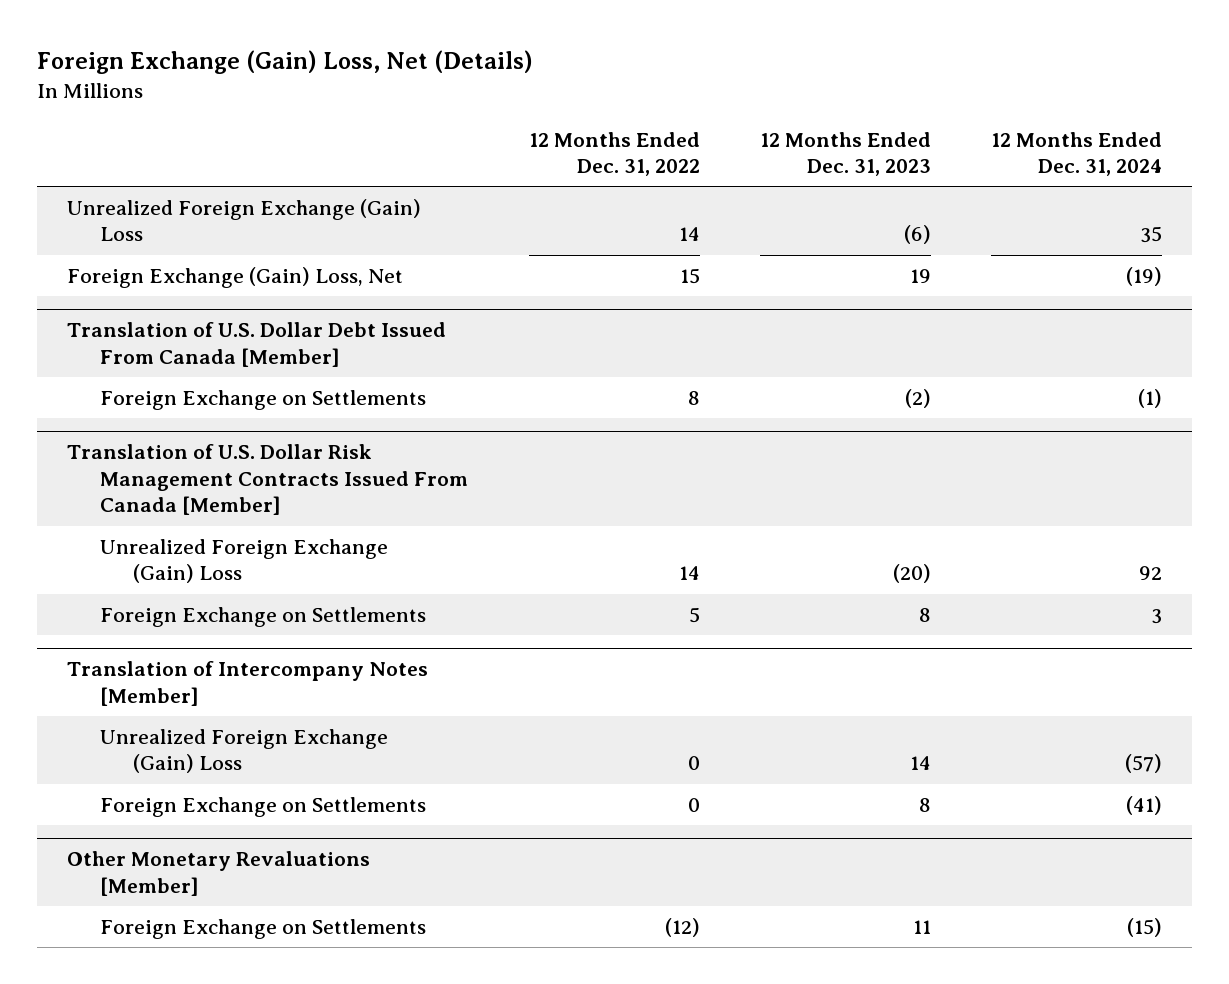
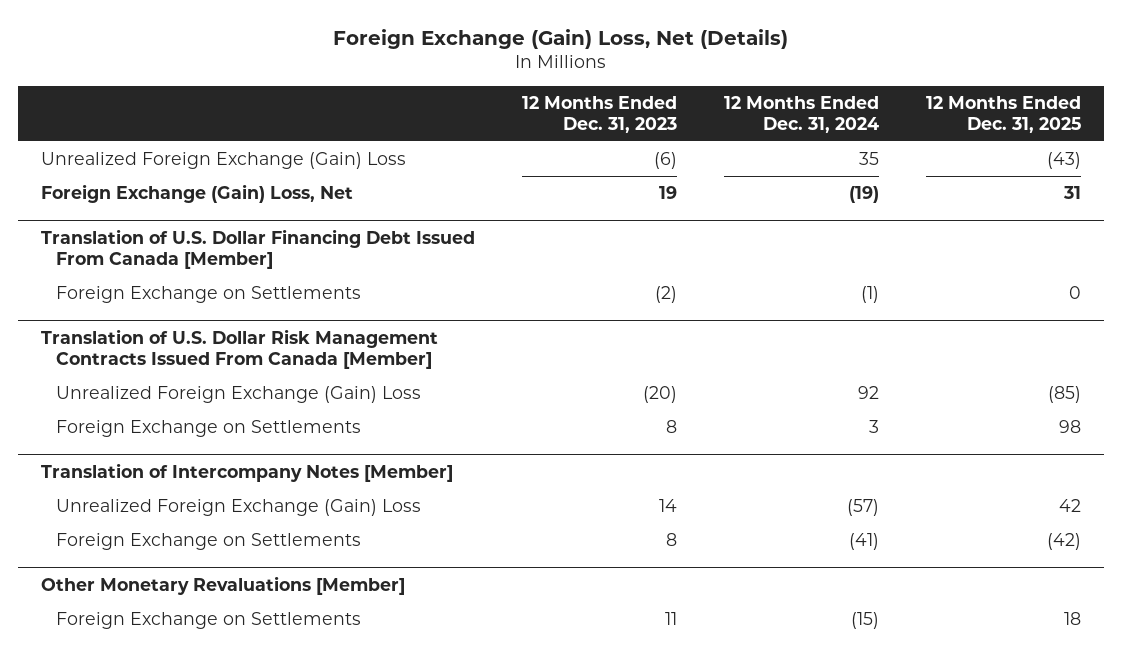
- | 12 Months Ended Dec. 31, 2022 | 12 Months Ended Dec. 31, 2023 | 12 Months Ended Dec. 31, 2024
+ | 12 Months Ended Dec. 31, 2023 | 12 Months Ended Dec. 31, 2024 | 12 Months Ended Dec. 31, 2025
- Translation of U.S. Dollar Debt Issued From Canada [Member]
+ Translation of U.S. Dollar Financing Debt Issued From Canada [Member]

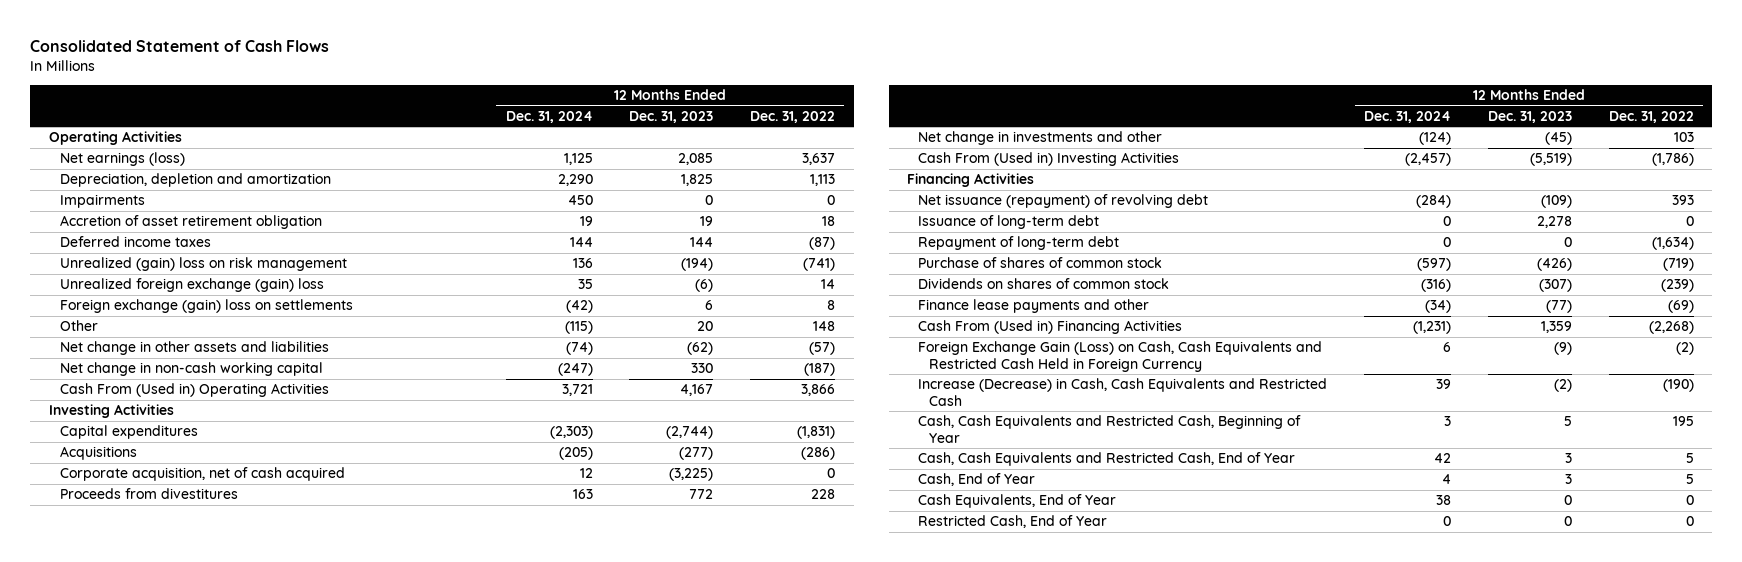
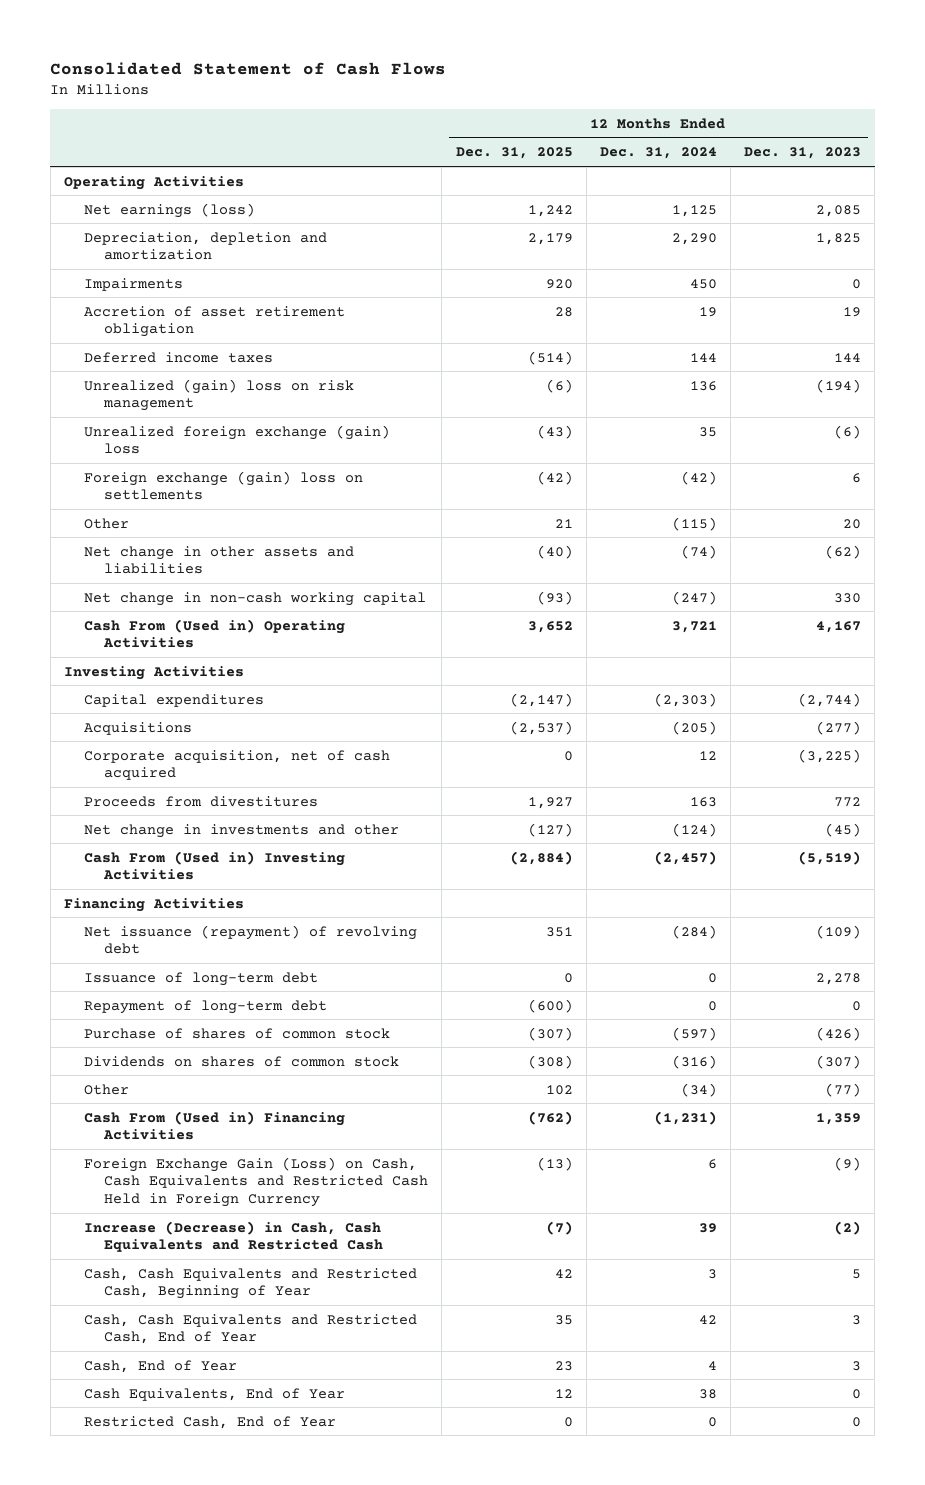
- | 12 Months Ended Dec. 31, 2024 | 12 Months Ended Dec. 31, 2023 | 12 Months Ended Dec. 31, 2022
+ | 12 Months Ended Dec. 31, 2025 | 12 Months Ended Dec. 31, 2024 | 12 Months Ended Dec. 31, 2023
- Finance lease payments and other | (34) | (77) | (69)
+ Other | 102 | (34) | (77)

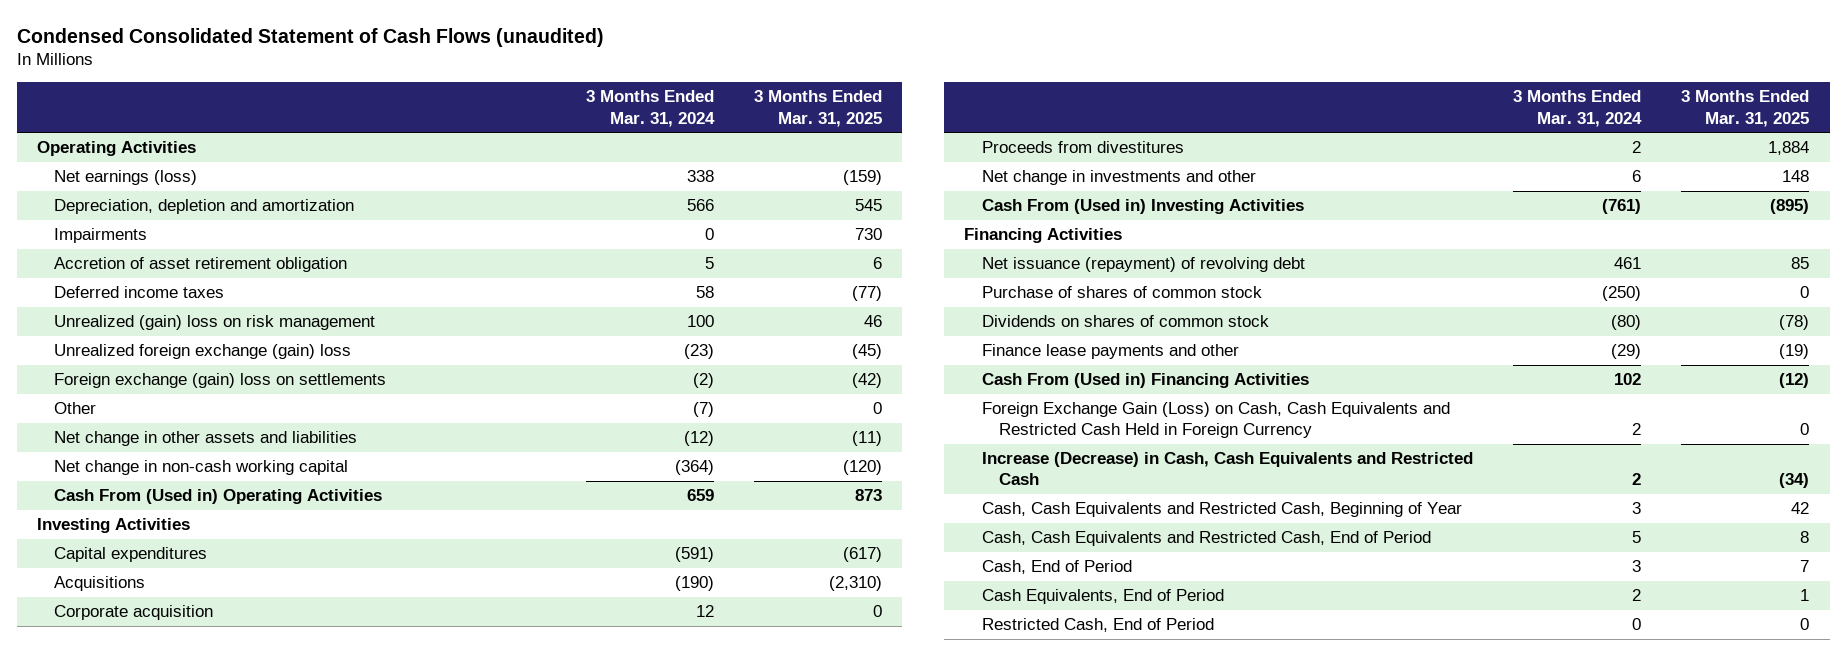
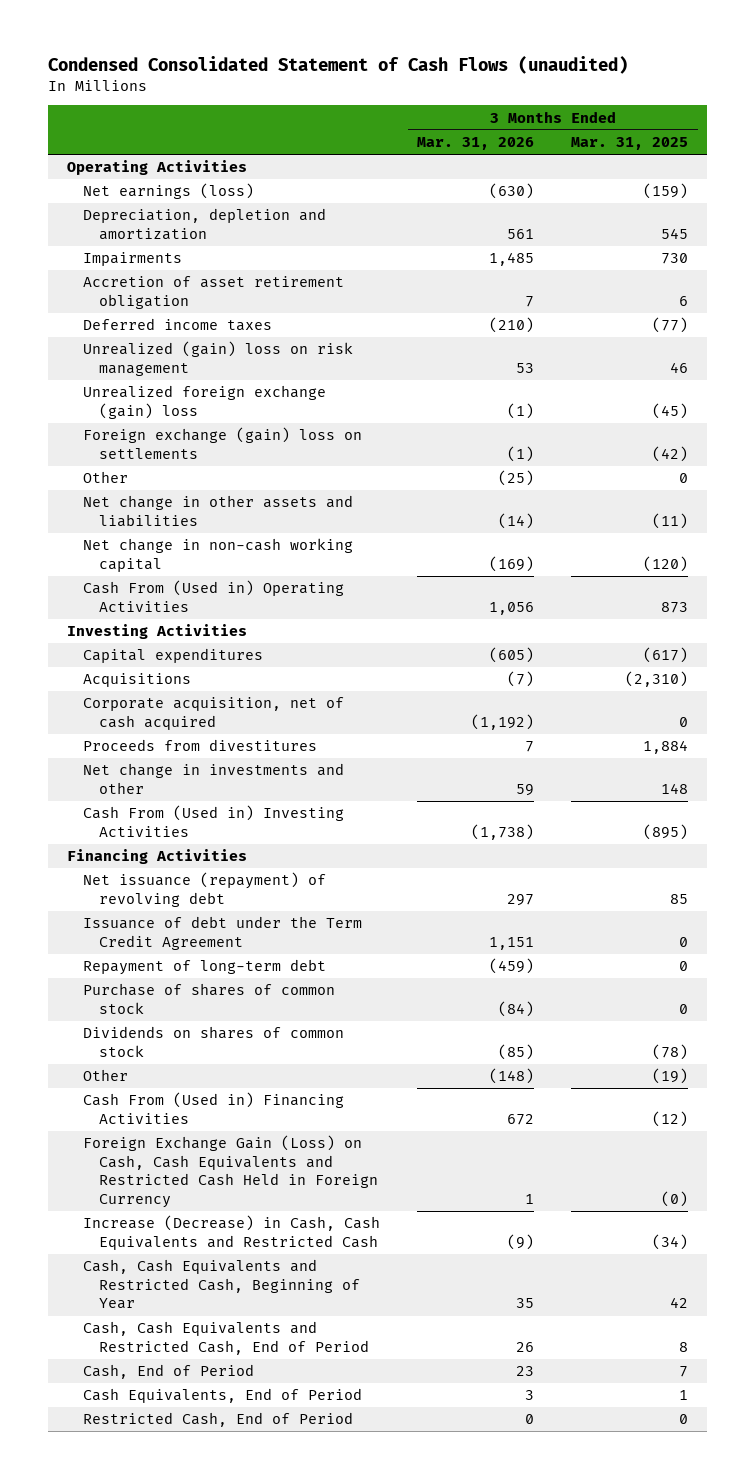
- | 3 Months Ended Mar. 31, 2024 | 3 Months Ended Mar. 31, 2025
+ | 3 Months Ended Mar. 31, 2026 | 3 Months Ended Mar. 31, 2025
- Corporate acquisition | 12 | 0
+ Corporate acquisition, net of cash acquired | (1,192) | 0
+ Issuance of debt under the Term Credit Agreement | 1,151 | 0
+ Repayment of long-term debt | (459) | 0
- Finance lease payments and other | (29) | (19)
+ Other | (148) | (19)
- Foreign Exchange Gain (Loss) on Cash, Cash Equivalents and Restricted Cash Held in Foreign Currency | 2 | 0
+ Foreign Exchange Gain (Loss) on Cash, Cash Equivalents and Restricted Cash Held in Foreign Currency | 1 | (0)

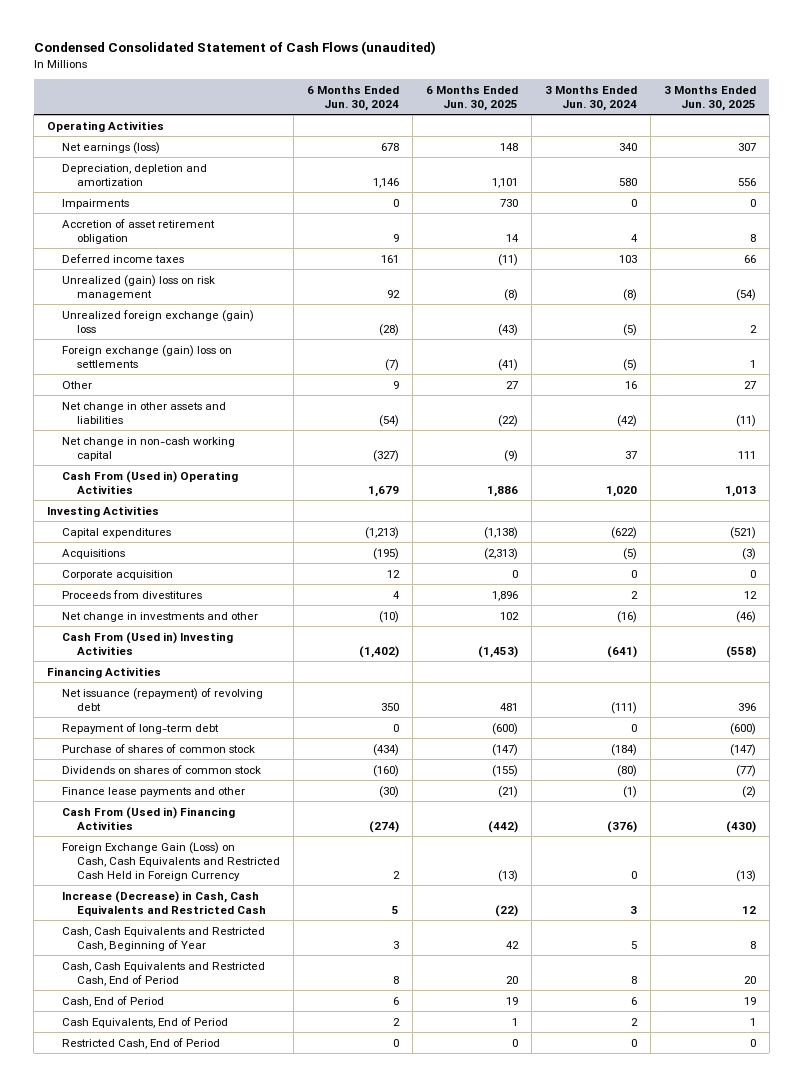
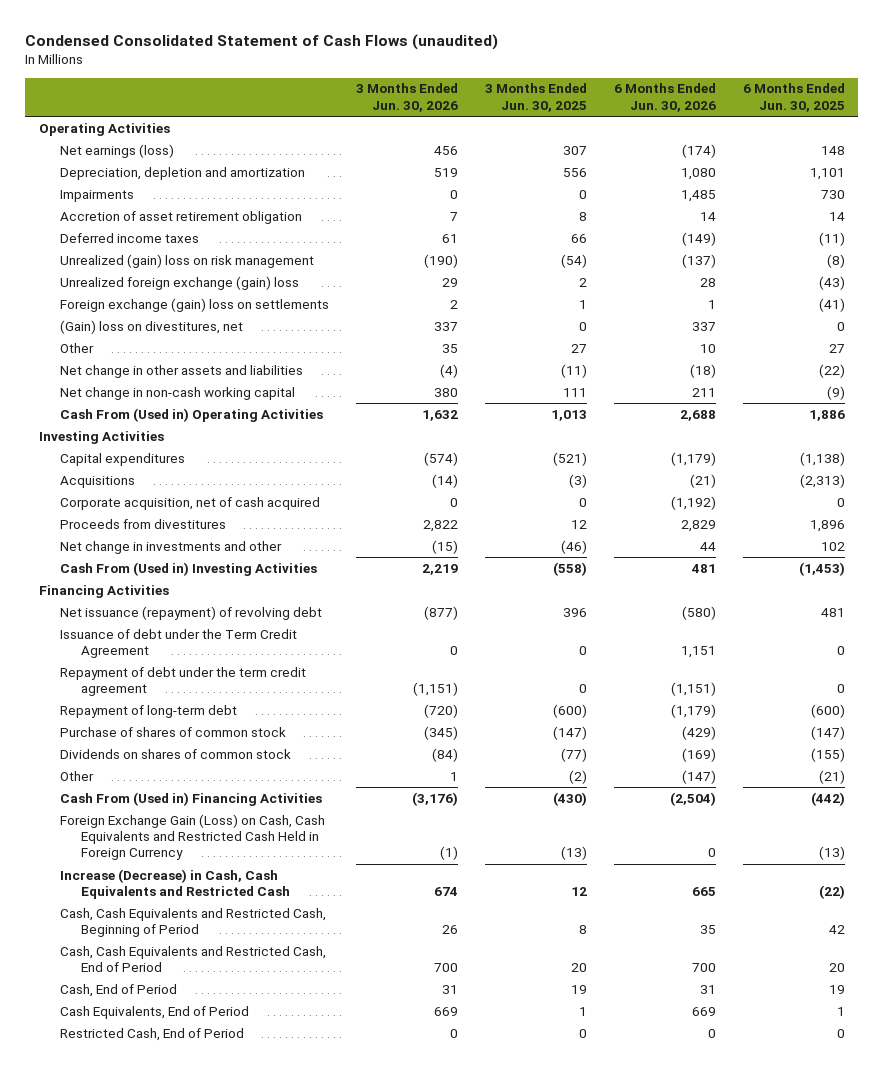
- | 6 Months Ended Jun. 30, 2024 | 6 Months Ended Jun. 30, 2025 | 3 Months Ended Jun. 30, 2024 | 3 Months Ended Jun. 30, 2025
+ | 3 Months Ended Jun. 30, 2026 | 3 Months Ended Jun. 30, 2025 | 6 Months Ended Jun. 30, 2026 | 6 Months Ended Jun. 30, 2025
+ (Gain) loss on divestitures, net | 337 | 0 | 337 | 0
- Corporate acquisition | 12 | 0 | 0 | 0
+ Corporate acquisition, net of cash acquired | 0 | 0 | (1,192) | 0
+ Issuance of debt under the Term Credit Agreement | 0 | 0 | 1,151 | 0
+ Repayment of debt under the term credit agreement | (1,151) | 0 | (1,151) | 0
- Finance lease payments and other | (30) | (21) | (1) | (2)
+ Other | 1 | (2) | (147) | (21)
- Cash, Cash Equivalents and Restricted Cash, Beginning of Year | 3 | 42 | 5 | 8
+ Cash, Cash Equivalents and Restricted Cash, Beginning of Period | 26 | 8 | 35 | 42

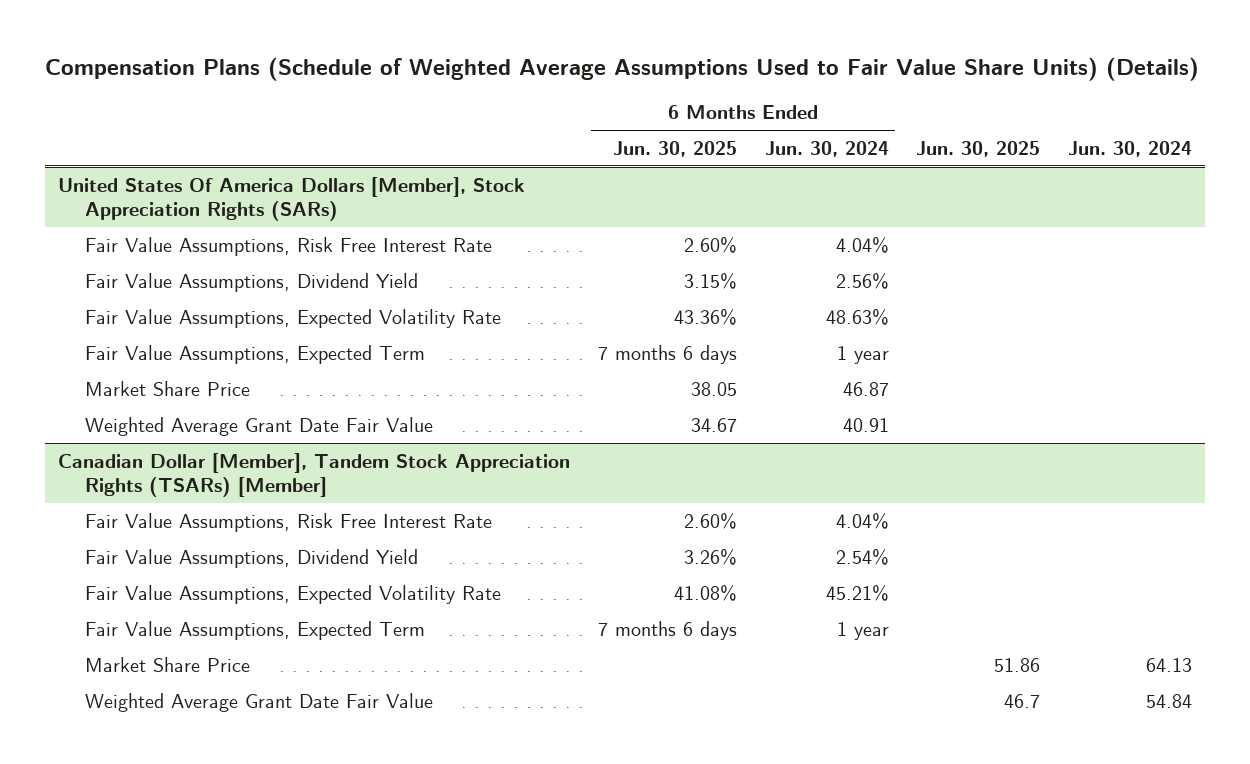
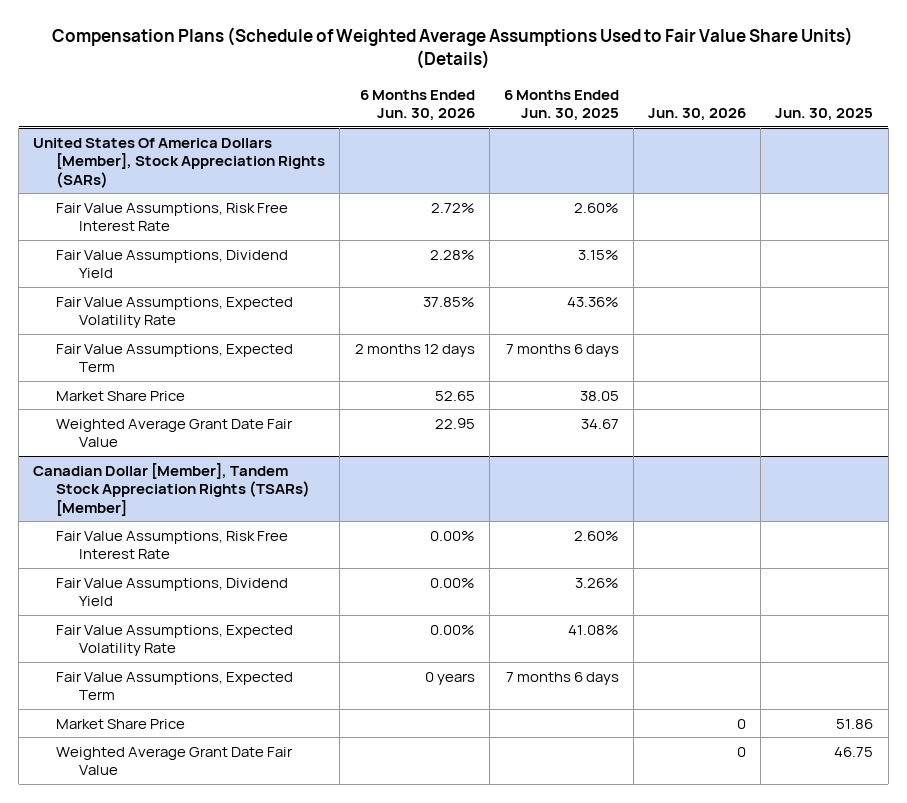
- | 6 Months Ended Jun. 30, 2025 | 6 Months Ended Jun. 30, 2024 | Jun. 30, 2025 | Jun. 30, 2024
+ | 6 Months Ended Jun. 30, 2026 | 6 Months Ended Jun. 30, 2025 | Jun. 30, 2026 | Jun. 30, 2025
@ Canadian Dollar [Member], Tandem Stock Appreciation Rights (TSARs) [Member]
- Weighted Average Grant Date Fair Value | | | 46.7 | 54.84
+ Weighted Average Grant Date Fair Value | | | 0 | 46.75

